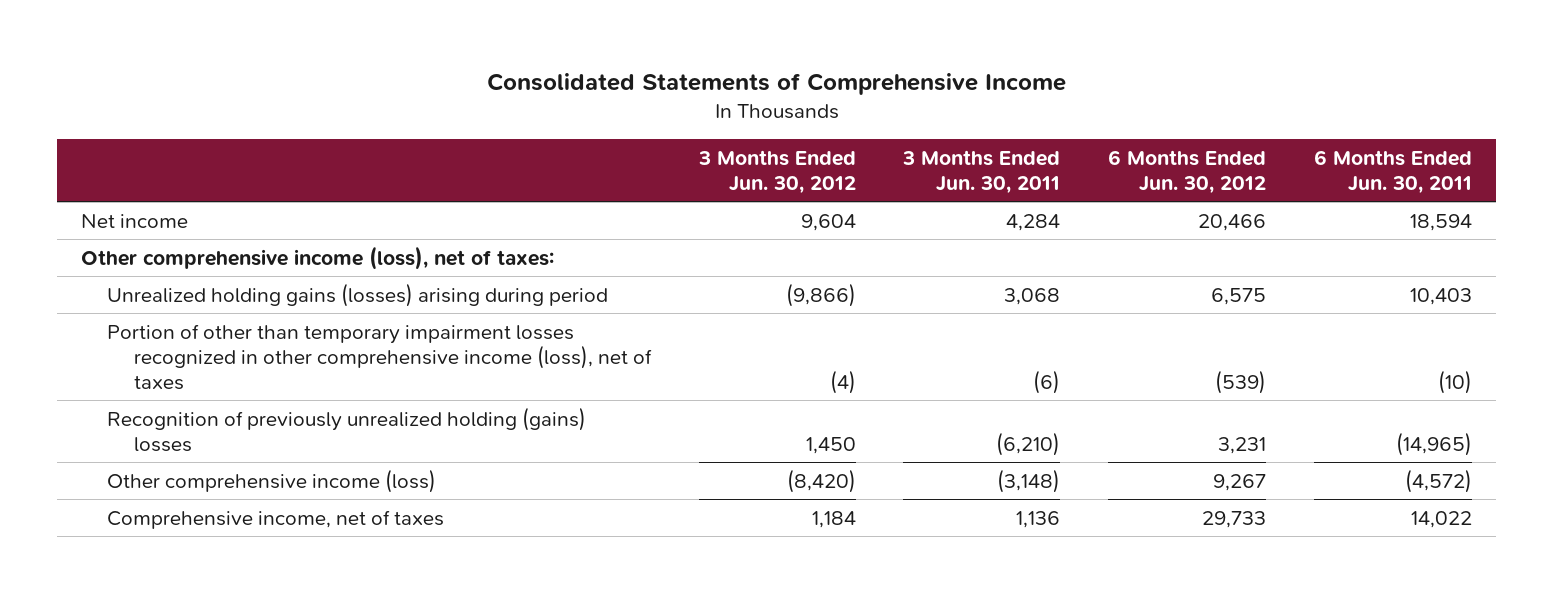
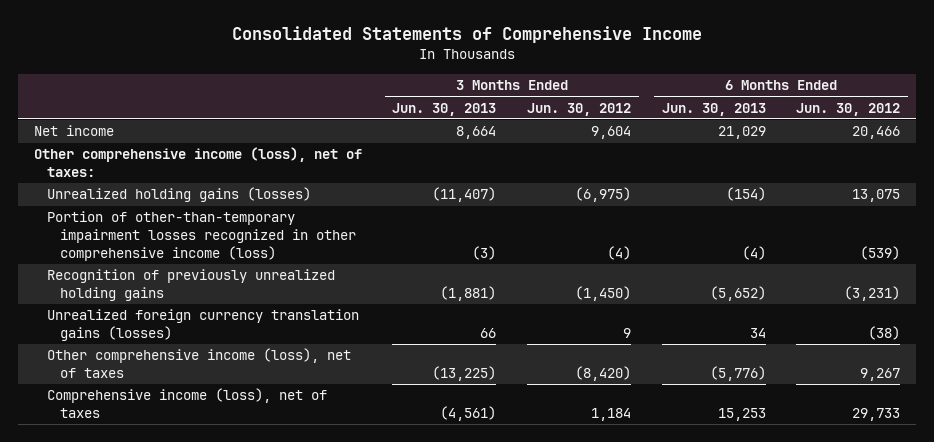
- | 3 Months Ended Jun. 30, 2012 | 3 Months Ended Jun. 30, 2011 | 6 Months Ended Jun. 30, 2012 | 6 Months Ended Jun. 30, 2011
+ | 3 Months Ended Jun. 30, 2013 | 3 Months Ended Jun. 30, 2012 | 6 Months Ended Jun. 30, 2013 | 6 Months Ended Jun. 30, 2012
- Unrealized holding gains (losses) arising during period | (9,866) | 3,068 | 6,575 | 10,403
- Portion of other than temporary impairment losses recognized in other comprehensive income (loss), net of taxes | (4) | (6) | (539) | (10)
- Recognition of previously unrealized holding (gains) losses | 1,450 | (6,210) | 3,231 | (14,965)
- Other comprehensive income (loss) | (8,420) | (3,148) | 9,267 | (4,572)
- Comprehensive income, net of taxes | 1,184 | 1,136 | 29,733 | 14,022
+ Unrealized holding gains (losses) | (11,407) | (6,975) | (154) | 13,075
+ Portion of other-than-temporary impairment losses recognized in other comprehensive income (loss) | (3) | (4) | (4) | (539)
+ Recognition of previously unrealized holding gains | (1,881) | (1,450) | (5,652) | (3,231)
+ Unrealized foreign currency translation gains (losses) | 66 | 9 | 34 | (38)
+ Other comprehensive income (loss), net of taxes | (13,225) | (8,420) | (5,776) | 9,267
+ Comprehensive income (loss), net of taxes | (4,561) | 1,184 | 15,253 | 29,733

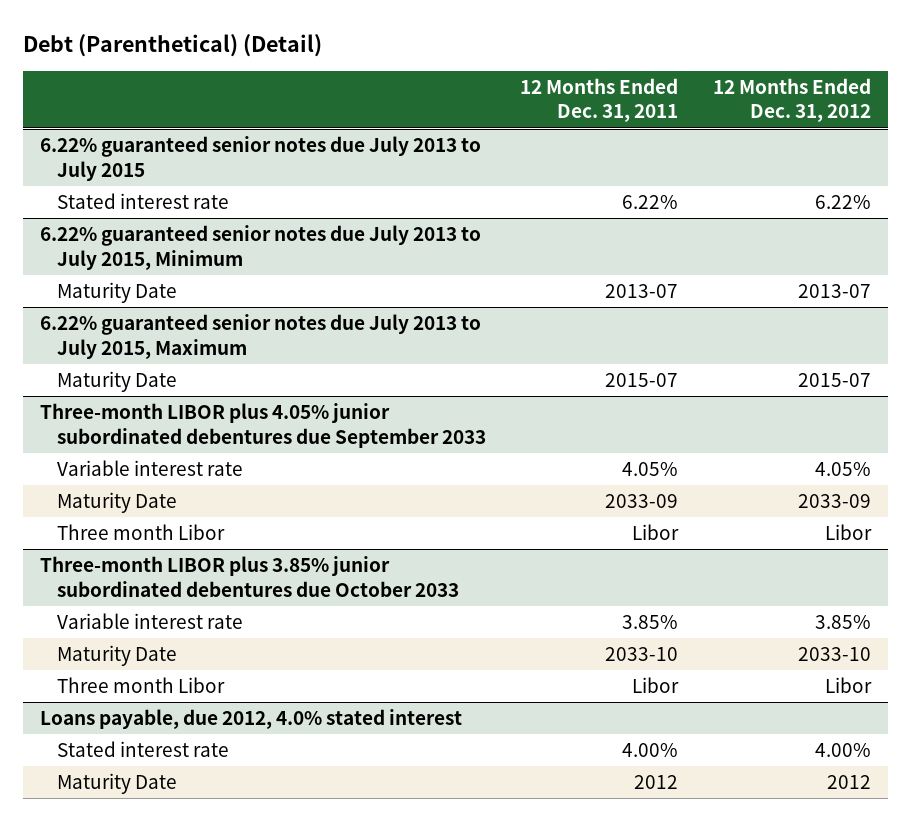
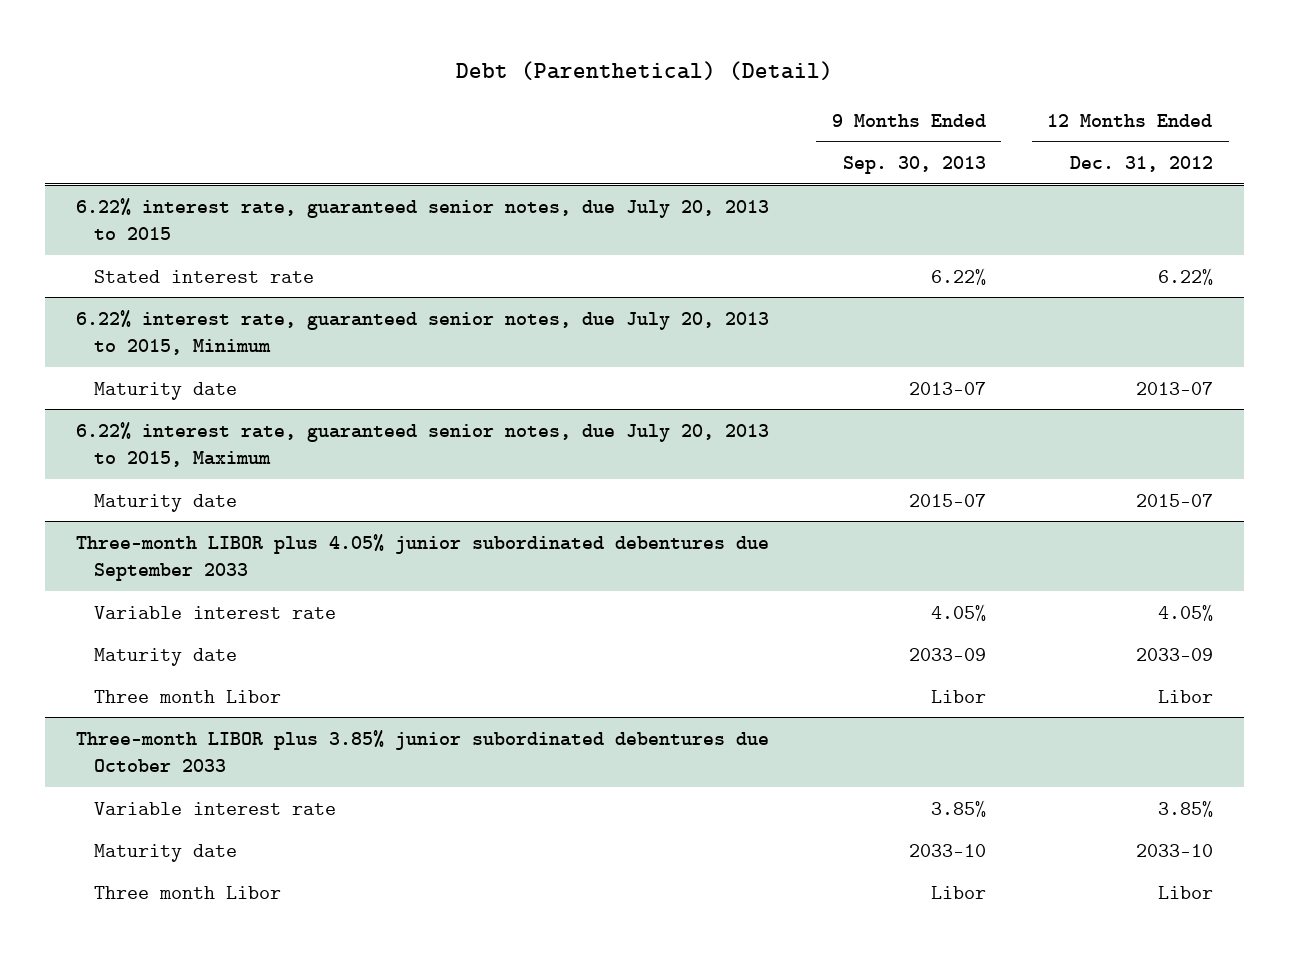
- | 12 Months Ended Dec. 31, 2011 | 12 Months Ended Dec. 31, 2012
+ | 9 Months Ended Sep. 30, 2013 | 12 Months Ended Dec. 31, 2012
- 6.22% guaranteed senior notes due July 2013 to July 2015
+ 6.22% interest rate, guaranteed senior notes, due July 20, 2013 to 2015
- 6.22% guaranteed senior notes due July 2013 to July 2015, Minimum
- Maturity Date | 2013-07 | 2013-07
- 6.22% guaranteed senior notes due July 2013 to July 2015, Maximum
- Maturity Date | 2015-07 | 2015-07
+ 6.22% interest rate, guaranteed senior notes, due July 20, 2013 to 2015, Minimum
+ Maturity date | 2013-07 | 2013-07
+ 6.22% interest rate, guaranteed senior notes, due July 20, 2013 to 2015, Maximum
+ Maturity date | 2015-07 | 2015-07
@ Three-month LIBOR plus 4.05% junior subordinated debentures due September 2033
- Maturity Date | 2033-09 | 2033-09
+ Maturity date | 2033-09 | 2033-09
@ Three-month LIBOR plus 3.85% junior subordinated debentures due October 2033
- Maturity Date | 2033-10 | 2033-10
+ Maturity date | 2033-10 | 2033-10
- Loans payable, due 2012, 4.0% stated interest
- Stated interest rate | 4.00% | 4.00%
- Maturity Date | 2012 | 2012

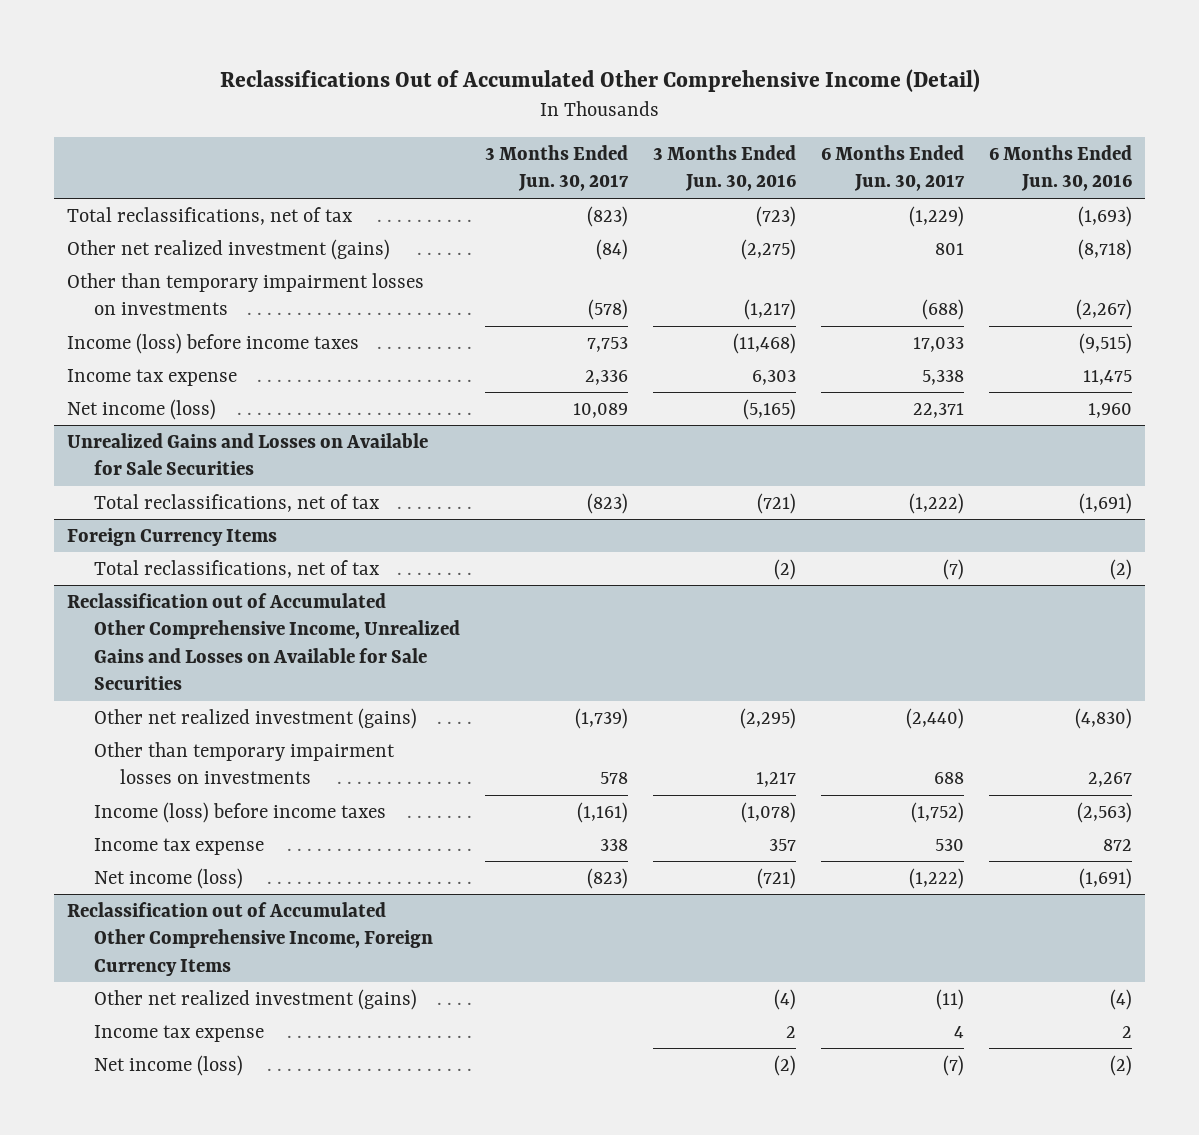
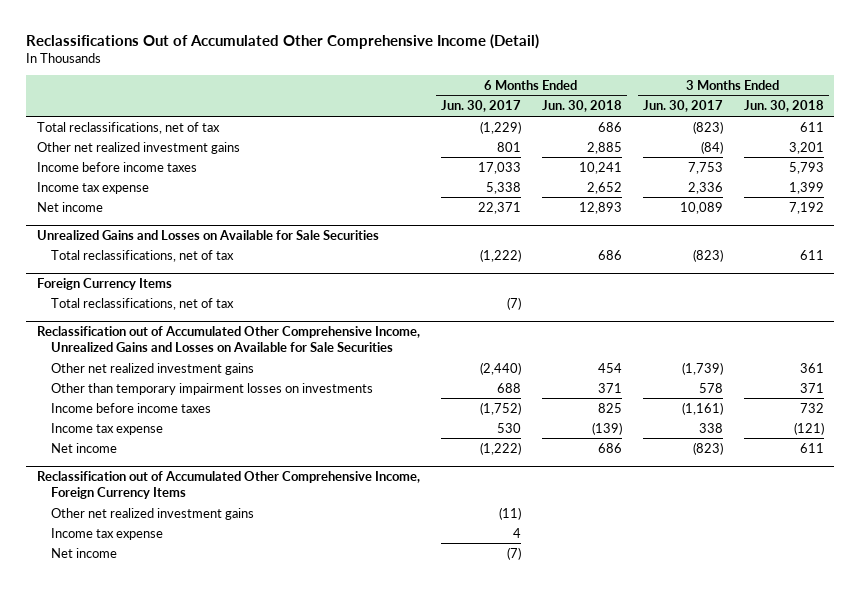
- | 3 Months Ended Jun. 30, 2017 | 3 Months Ended Jun. 30, 2016 | 6 Months Ended Jun. 30, 2017 | 6 Months Ended Jun. 30, 2016
+ | 6 Months Ended Jun. 30, 2017 | 6 Months Ended Jun. 30, 2018 | 3 Months Ended Jun. 30, 2017 | 3 Months Ended Jun. 30, 2018
- Other net realized investment (gains) | (84) | (2,275) | 801 | (8,718)
- Other than temporary impairment losses on investments | (578) | (1,217) | (688) | (2,267)
- Income (loss) before income taxes | 7,753 | (11,468) | 17,033 | (9,515)
+ Other net realized investment gains | 801 | 2,885 | (84) | 3,201
+ Income before income taxes | 17,033 | 10,241 | 7,753 | 5,793
- Net income (loss) | 10,089 | (5,165) | 22,371 | 1,960
+ Net income | 22,371 | 12,893 | 10,089 | 7,192
@ Reclassification out of Accumulated Other Comprehensive Income, Unrealized Gains and Losses on Available for Sale Securities
- Other net realized investment (gains) | (1,739) | (2,295) | (2,440) | (4,830)
+ Other net realized investment gains | (2,440) | 454 | (1,739) | 361
- Income (loss) before income taxes | (1,161) | (1,078) | (1,752) | (2,563)
+ Income before income taxes | (1,752) | 825 | (1,161) | 732
- Net income (loss) | (823) | (721) | (1,222) | (1,691)
+ Net income | (1,222) | 686 | (823) | 611
@ Reclassification out of Accumulated Other Comprehensive Income, Foreign Currency Items
- Other net realized investment (gains) | | (4) | (11) | (4)
+ Other net realized investment gains | (11) | | |
- Net income (loss) | | (2) | (7) | (2)
+ Net income | (7) | | |

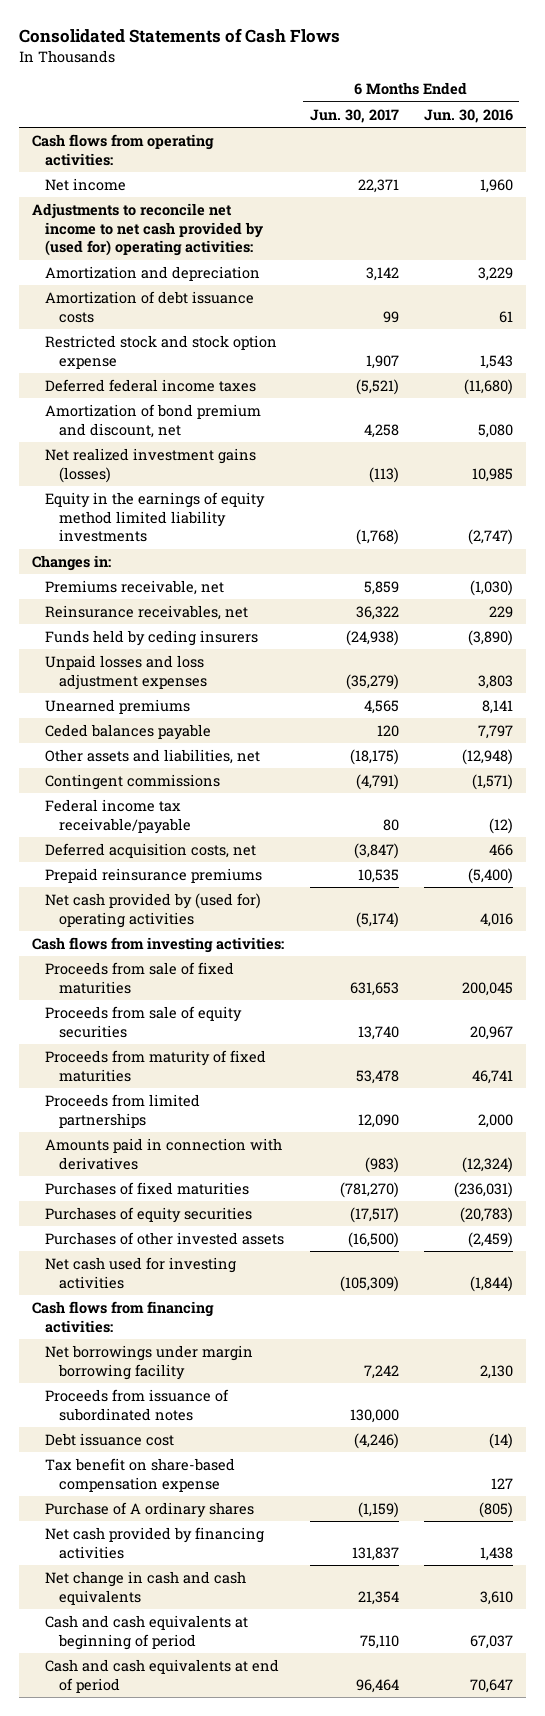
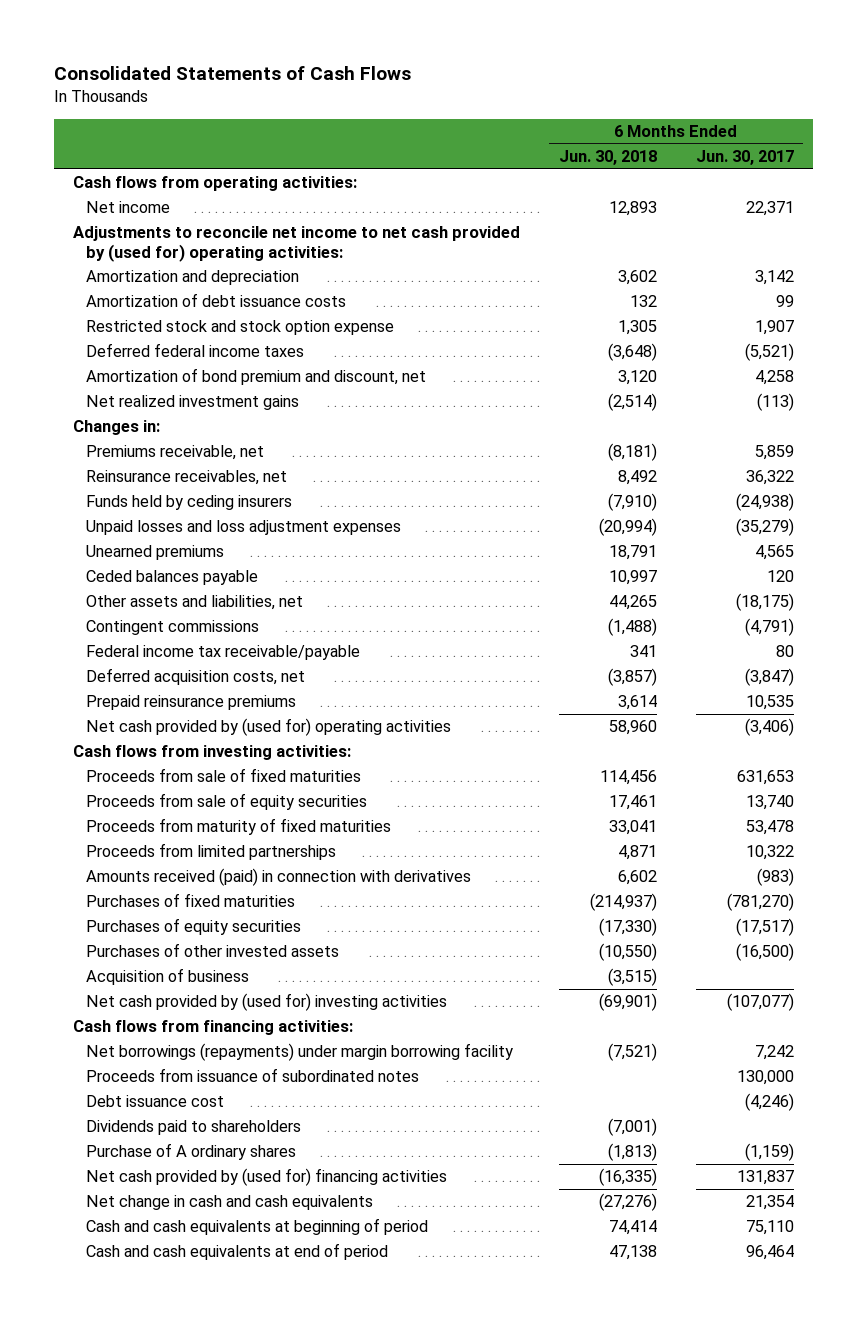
- | 6 Months Ended Jun. 30, 2017 | 6 Months Ended Jun. 30, 2016
+ | 6 Months Ended Jun. 30, 2018 | 6 Months Ended Jun. 30, 2017
- Net realized investment gains (losses) | (113) | 10,985
- Equity in the earnings of equity method limited liability investments | (1,768) | (2,747)
+ Net realized investment gains | (2,514) | (113)
- Net cash provided by (used for) operating activities | (5,174) | 4,016
+ Net cash provided by (used for) operating activities | 58,960 | (3,406)
- Proceeds from limited partnerships | 12,090 | 2,000
- Amounts paid in connection with derivatives | (983) | (12,324)
+ Proceeds from limited partnerships | 4,871 | 10,322
+ Amounts received (paid) in connection with derivatives | 6,602 | (983)
- Net cash used for investing activities | (105,309) | (1,844)
+ Acquisition of business | (3,515) |
+ Net cash provided by (used for) investing activities | (69,901) | (107,077)
- Net borrowings under margin borrowing facility | 7,242 | 2,130
+ Net borrowings (repayments) under margin borrowing facility | (7,521) | 7,242
- Tax benefit on share-based compensation expense | | 127
+ Dividends paid to shareholders | (7,001) |
- Net cash provided by financing activities | 131,837 | 1,438
+ Net cash provided by (used for) financing activities | (16,335) | 131,837

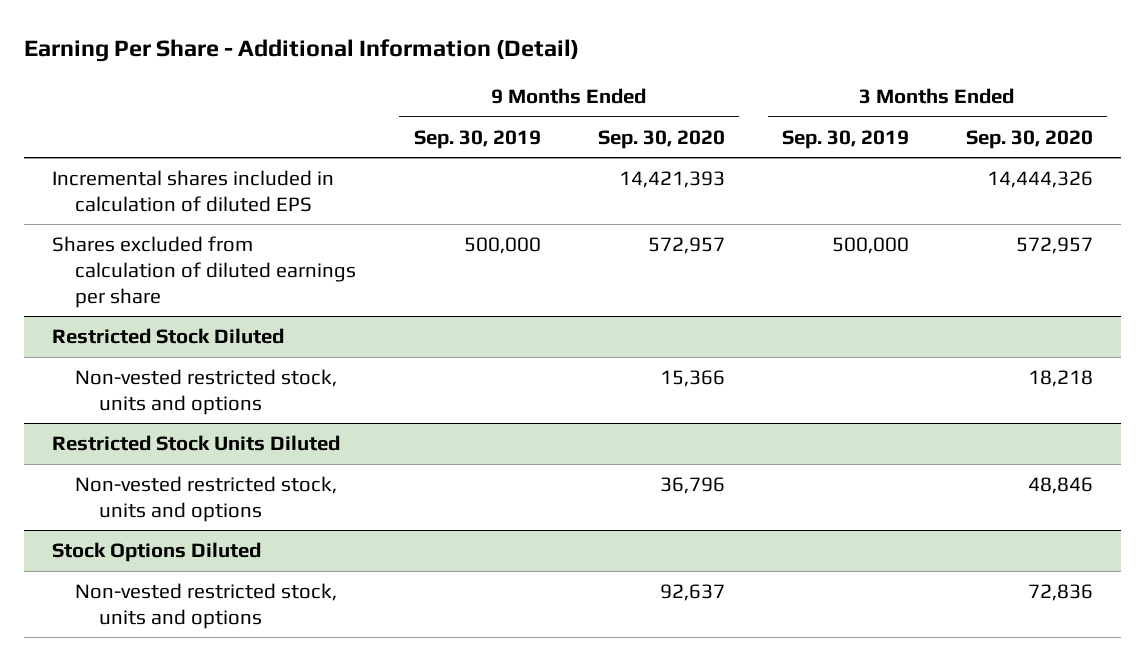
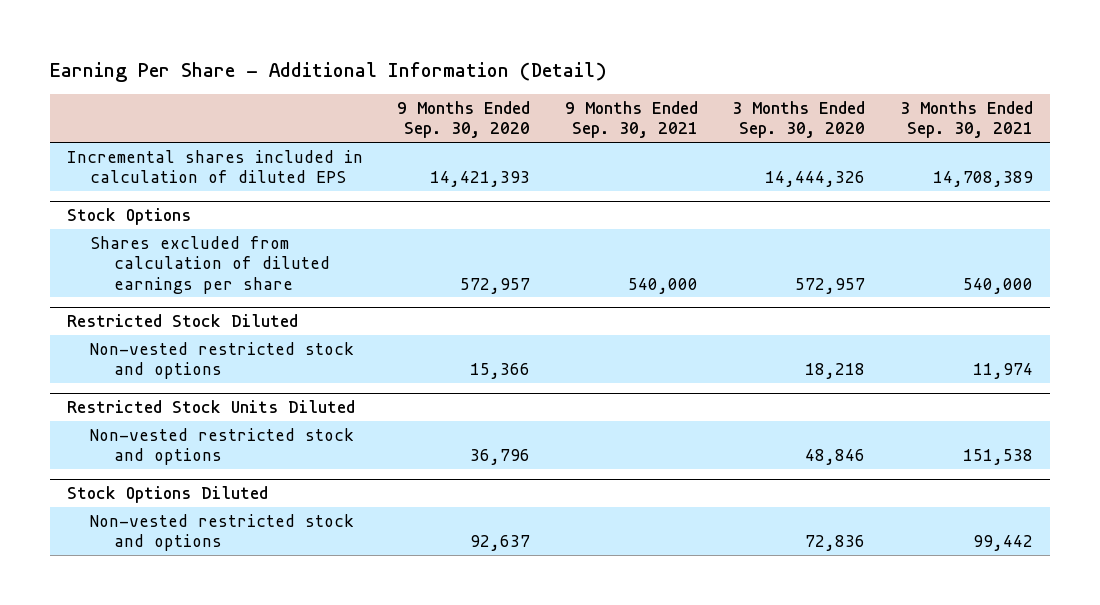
- | 9 Months Ended Sep. 30, 2019 | 9 Months Ended Sep. 30, 2020 | 3 Months Ended Sep. 30, 2019 | 3 Months Ended Sep. 30, 2020
+ | 9 Months Ended Sep. 30, 2020 | 9 Months Ended Sep. 30, 2021 | 3 Months Ended Sep. 30, 2020 | 3 Months Ended Sep. 30, 2021
+ Stock Options
@ Restricted Stock Diluted
- Non-vested restricted stock, units and options | | 15,366 | | 18,218
+ Non-vested restricted stock and options | 15,366 | | 18,218 | 11,974
@ Restricted Stock Units Diluted
- Non-vested restricted stock, units and options | | 36,796 | | 48,846
+ Non-vested restricted stock and options | 36,796 | | 48,846 | 151,538
@ Stock Options Diluted
- Non-vested restricted stock, units and options | | 92,637 | | 72,836
+ Non-vested restricted stock and options | 92,637 | | 72,836 | 99,442

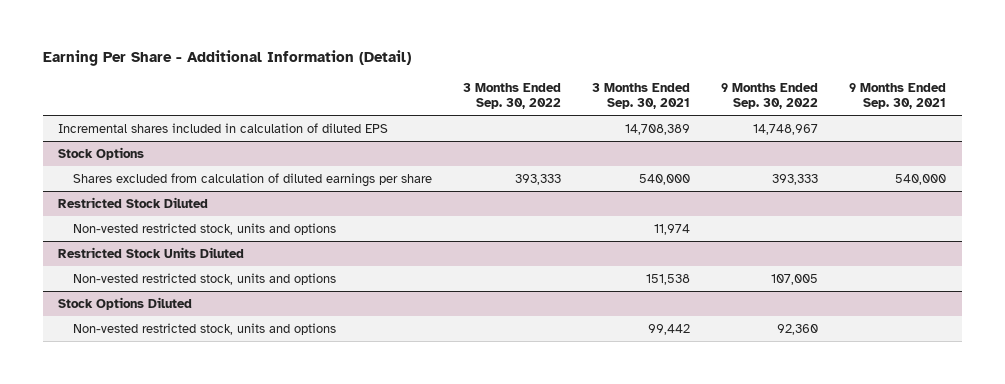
- | 9 Months Ended Sep. 30, 2020 | 9 Months Ended Sep. 30, 2021 | 3 Months Ended Sep. 30, 2020 | 3 Months Ended Sep. 30, 2021
+ | 3 Months Ended Sep. 30, 2022 | 3 Months Ended Sep. 30, 2021 | 9 Months Ended Sep. 30, 2022 | 9 Months Ended Sep. 30, 2021
@ Restricted Stock Diluted
- Non-vested restricted stock and options | 15,366 | | 18,218 | 11,974
+ Non-vested restricted stock, units and options | | 11,974 | |
@ Restricted Stock Units Diluted
- Non-vested restricted stock and options | 36,796 | | 48,846 | 151,538
+ Non-vested restricted stock, units and options | | 151,538 | 107,005 |
@ Stock Options Diluted
- Non-vested restricted stock and options | 92,637 | | 72,836 | 99,442
+ Non-vested restricted stock, units and options | | 99,442 | 92,360 |

